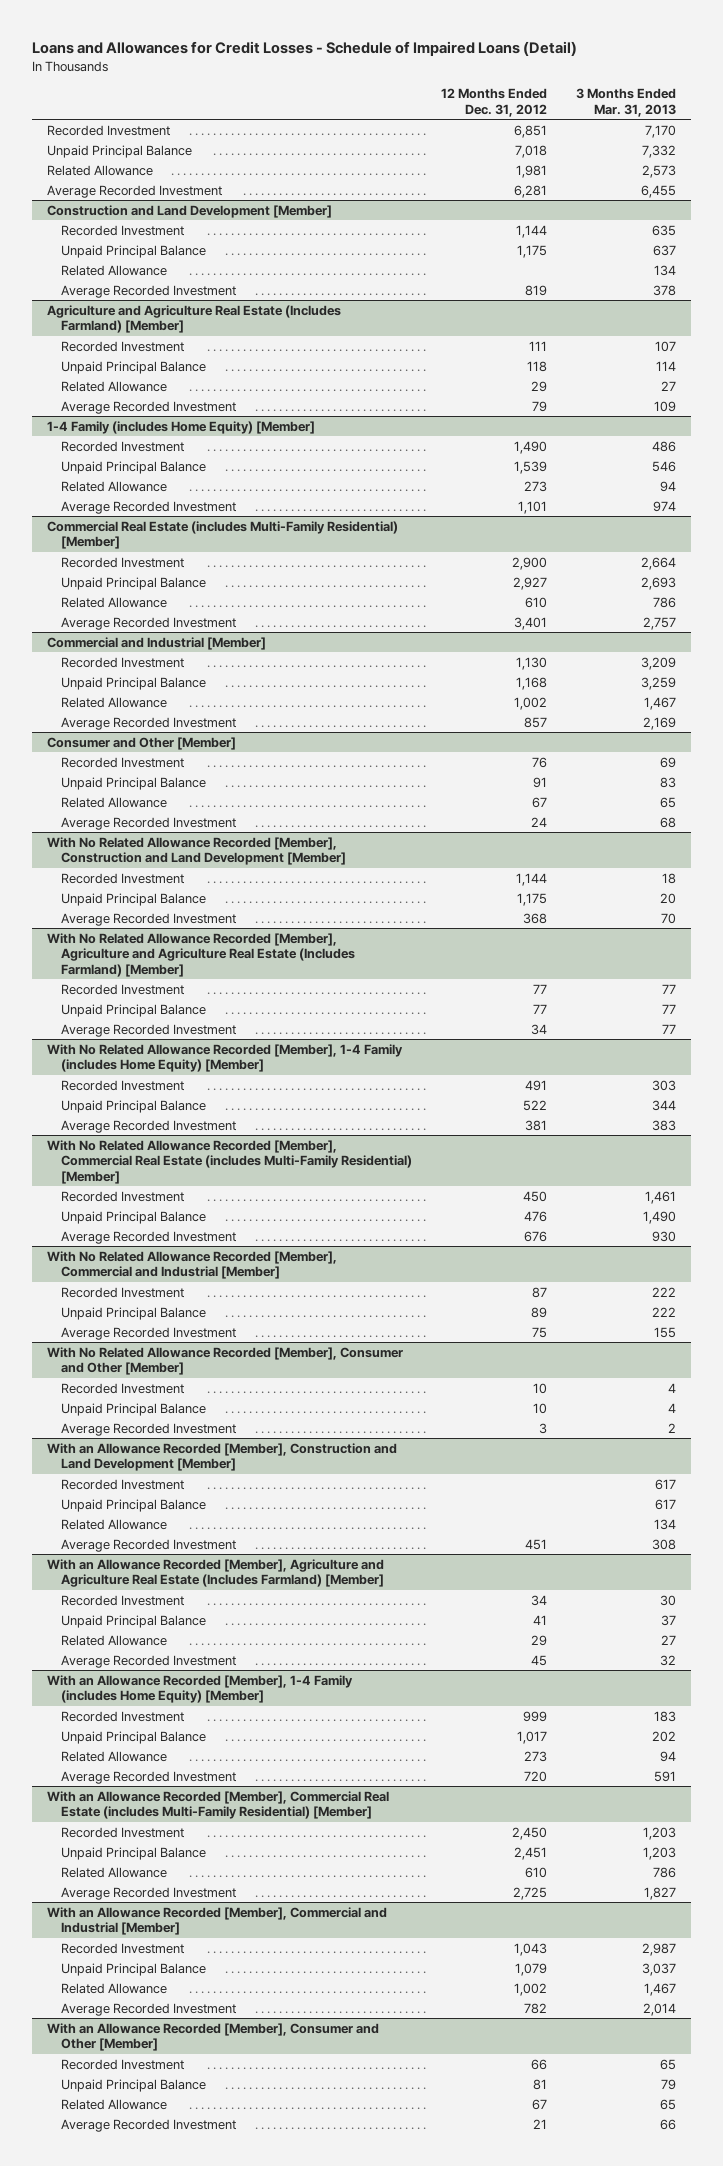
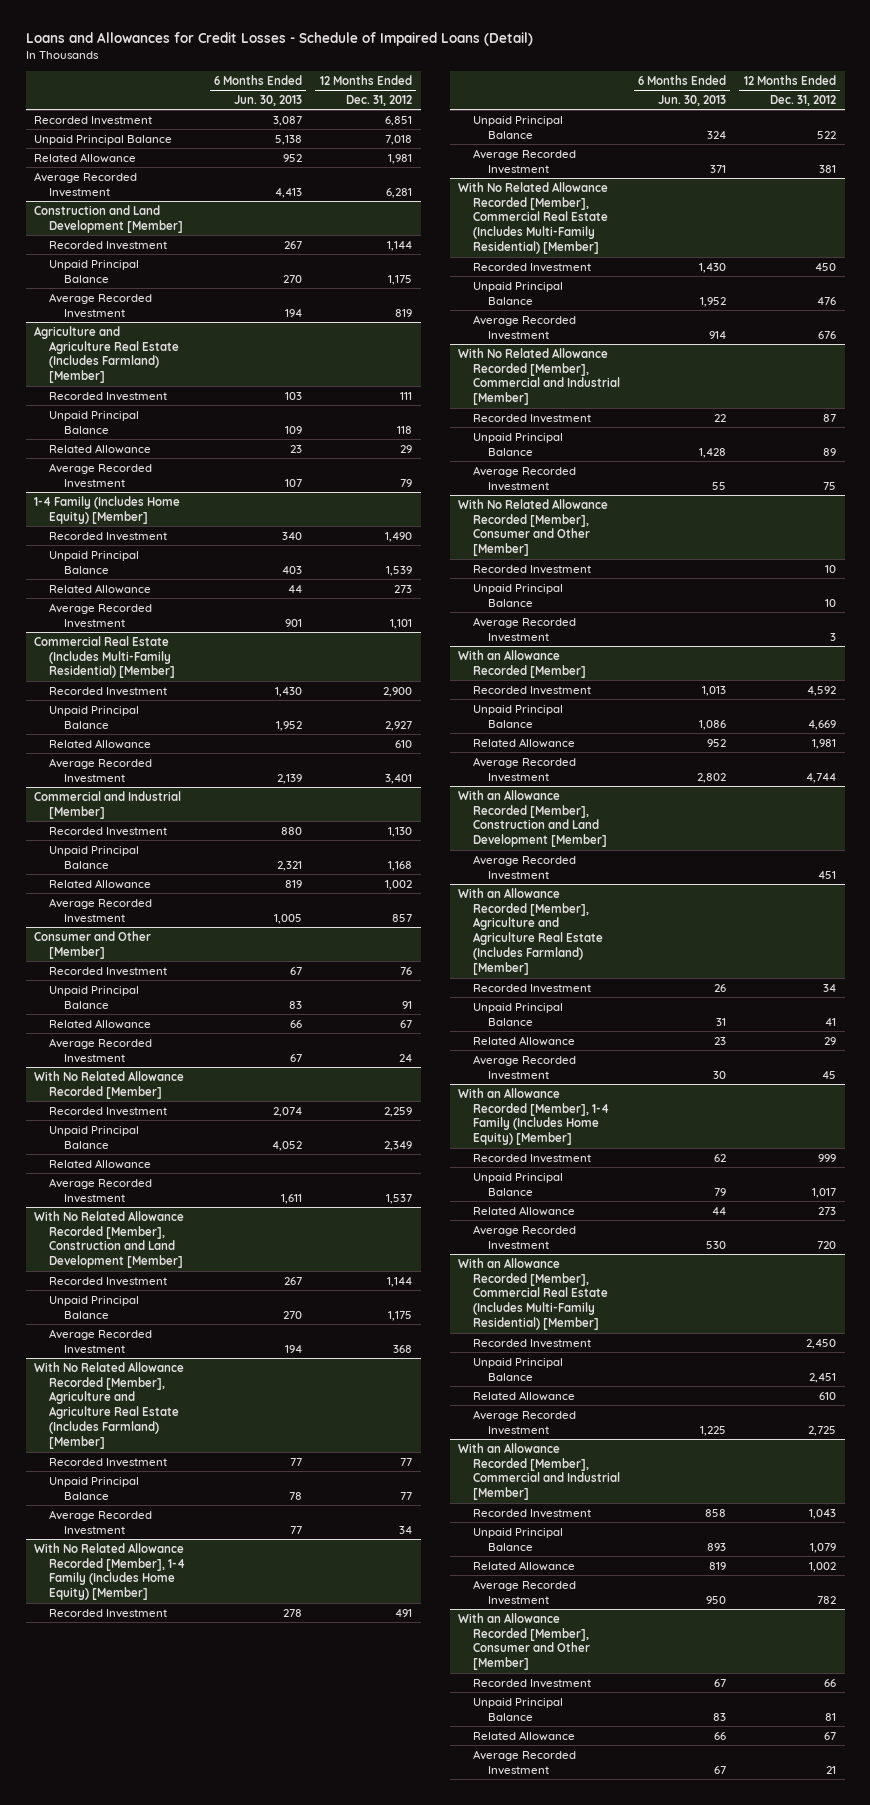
- | 12 Months Ended Dec. 31, 2012 | 3 Months Ended Mar. 31, 2013
+ | 6 Months Ended Jun. 30, 2013 | 12 Months Ended Dec. 31, 2012
@ Construction and Land Development [Member]
- Related Allowance | | 134
- 1-4 Family (includes Home Equity) [Member]
+ 1-4 Family (Includes Home Equity) [Member]
- Commercial Real Estate (includes Multi-Family Residential) [Member]
+ Commercial Real Estate (Includes Multi-Family Residential) [Member]
+ With No Related Allowance Recorded [Member]
+ Recorded Investment | 2,074 | 2,259
+ Unpaid Principal Balance | 4,052 | 2,349
+ Related Allowance
+ Average Recorded Investment | 1,611 | 1,537
- With No Related Allowance Recorded [Member], 1-4 Family (includes Home Equity) [Member]
+ With No Related Allowance Recorded [Member], 1-4 Family (Includes Home Equity) [Member]
- With No Related Allowance Recorded [Member], Commercial Real Estate (includes Multi-Family Residential) [Member]
+ With No Related Allowance Recorded [Member], Commercial Real Estate (Includes Multi-Family Residential) [Member]
+ With an Allowance Recorded [Member]
+ Recorded Investment | 1,013 | 4,592
+ Unpaid Principal Balance | 1,086 | 4,669
+ Related Allowance | 952 | 1,981
+ Average Recorded Investment | 2,802 | 4,744
@ With an Allowance Recorded [Member], Construction and Land Development [Member]
- Recorded Investment | | 617
- Unpaid Principal Balance | | 617
- Related Allowance | | 134
- With an Allowance Recorded [Member], 1-4 Family (includes Home Equity) [Member]
+ With an Allowance Recorded [Member], 1-4 Family (Includes Home Equity) [Member]
- With an Allowance Recorded [Member], Commercial Real Estate (includes Multi-Family Residential) [Member]
+ With an Allowance Recorded [Member], Commercial Real Estate (Includes Multi-Family Residential) [Member]

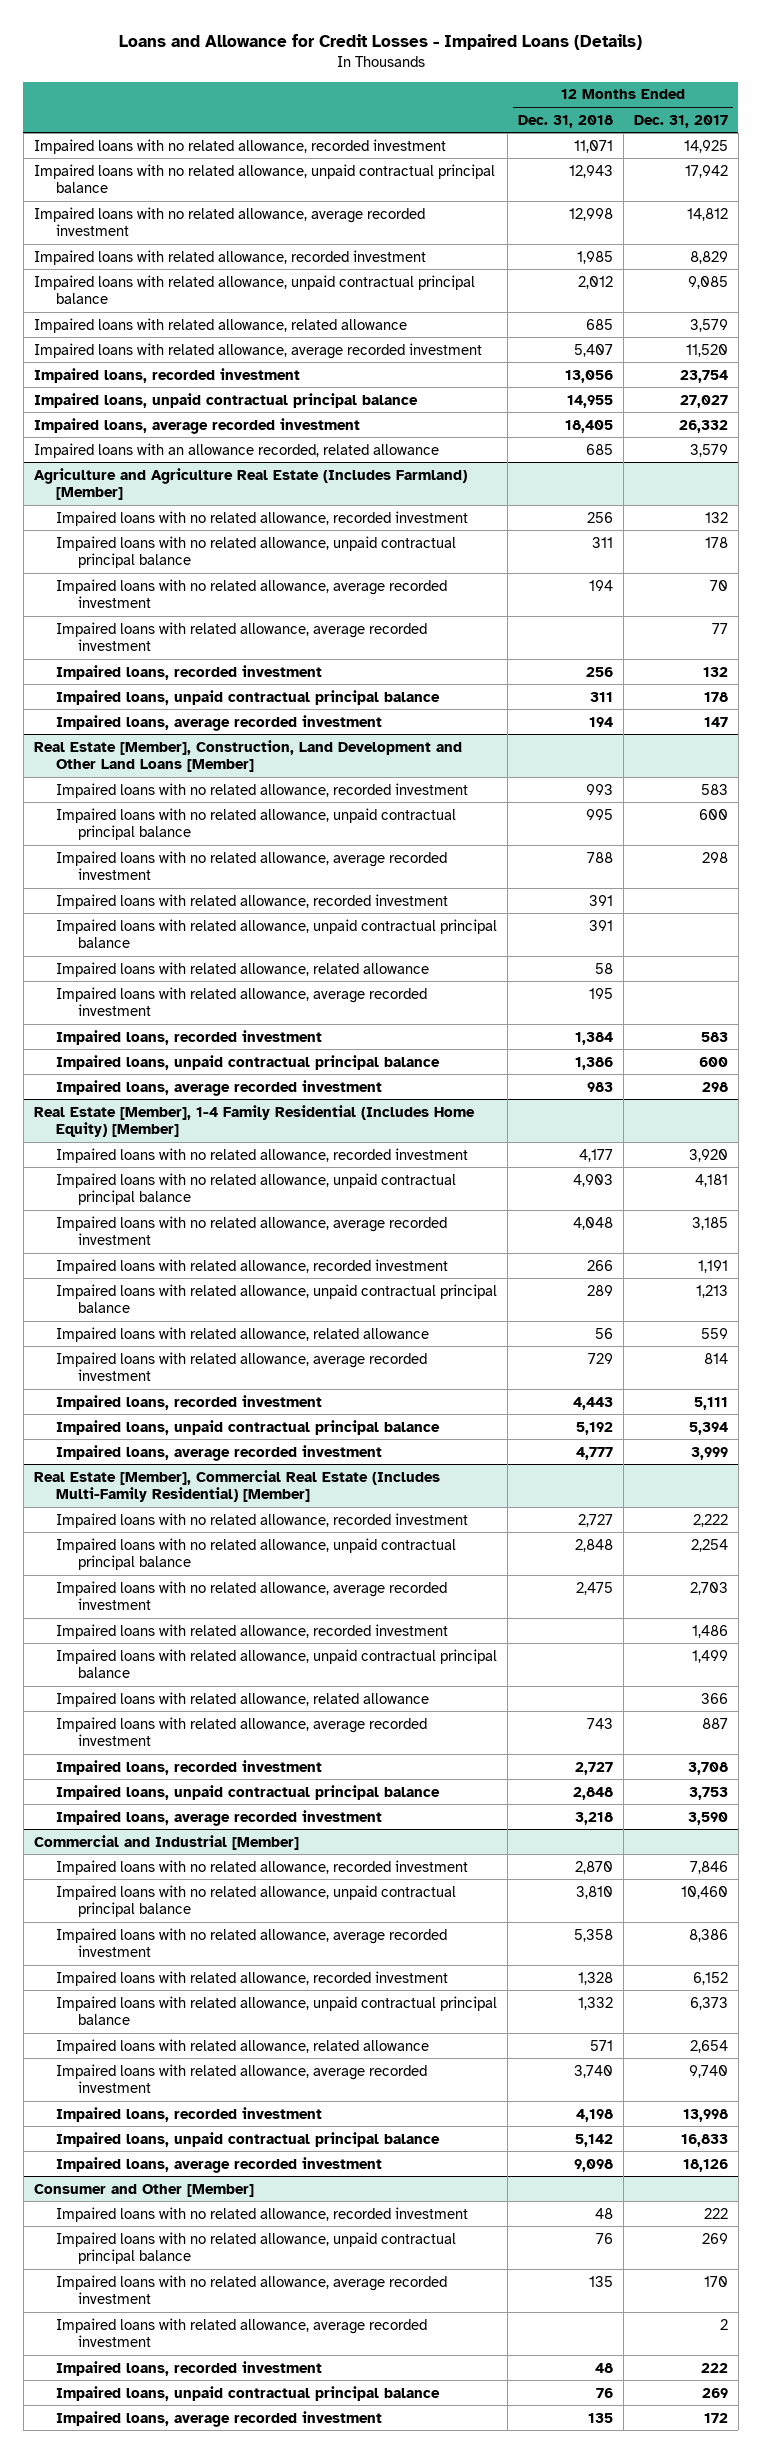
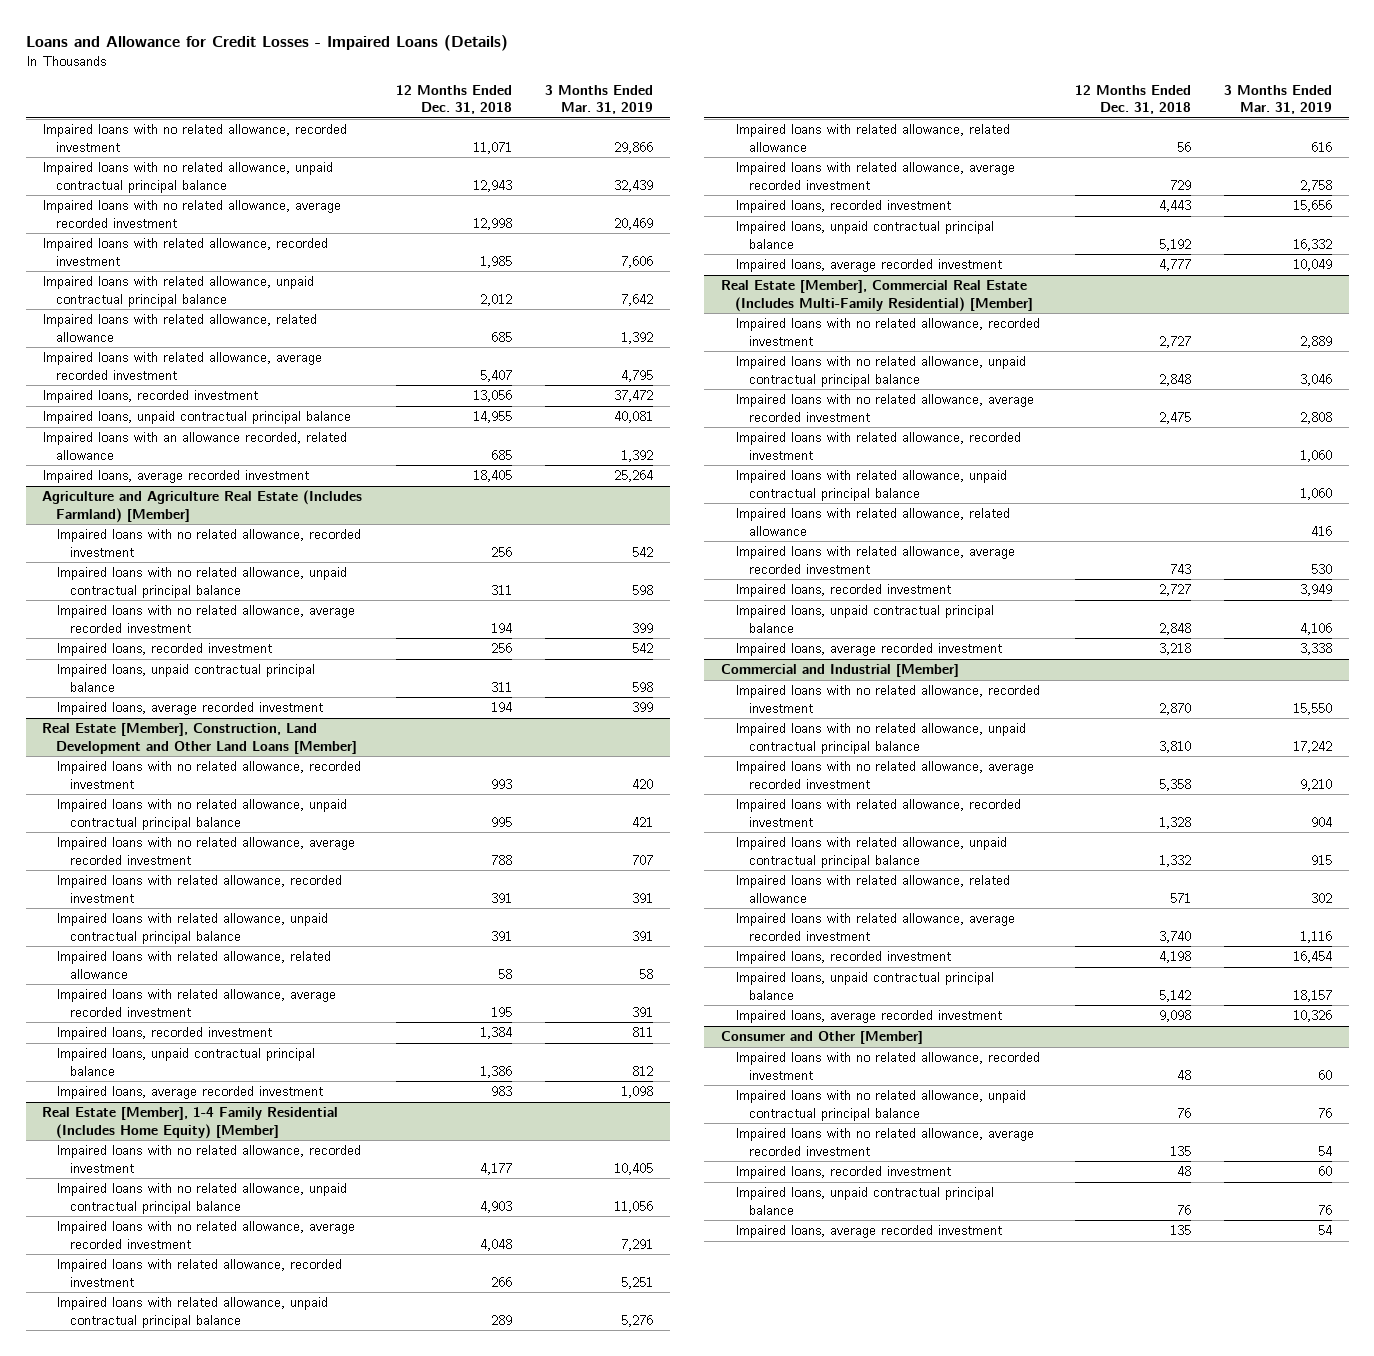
- | 12 Months Ended Dec. 31, 2018 | 12 Months Ended Dec. 31, 2017
+ | 12 Months Ended Dec. 31, 2018 | 3 Months Ended Mar. 31, 2019
moved down: Impaired loans, average recorded investment | 18,405 | 25,264
@ Agriculture and Agriculture Real Estate (Includes Farmland) [Member]
- Impaired loans with related allowance, average recorded investment | | 77
@ Consumer and Other [Member]
- Impaired loans with related allowance, average recorded investment | | 2

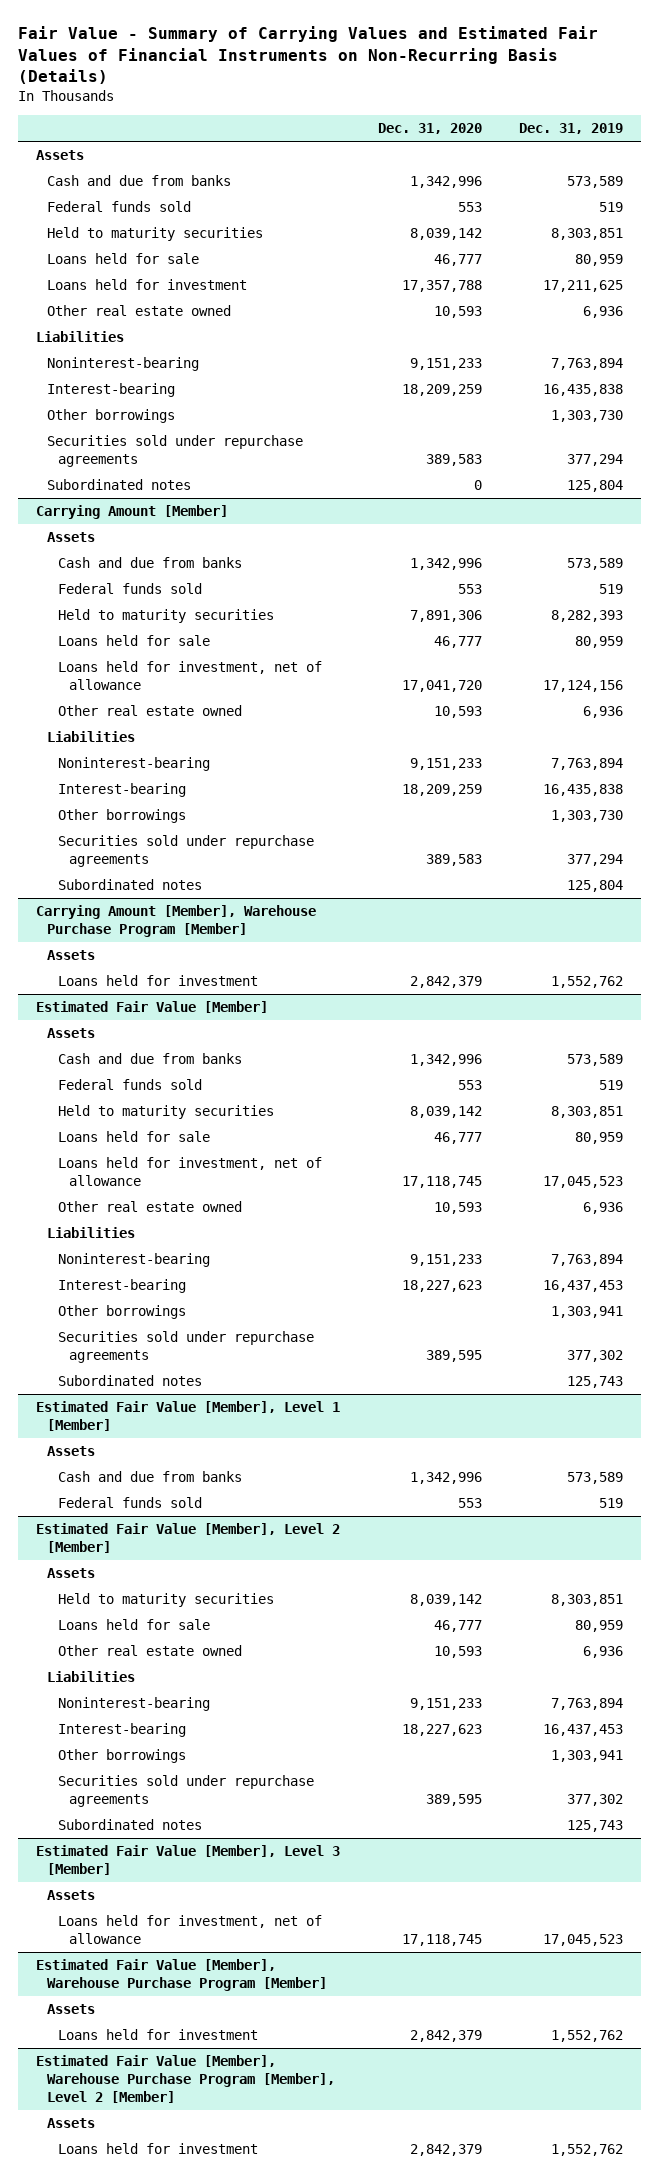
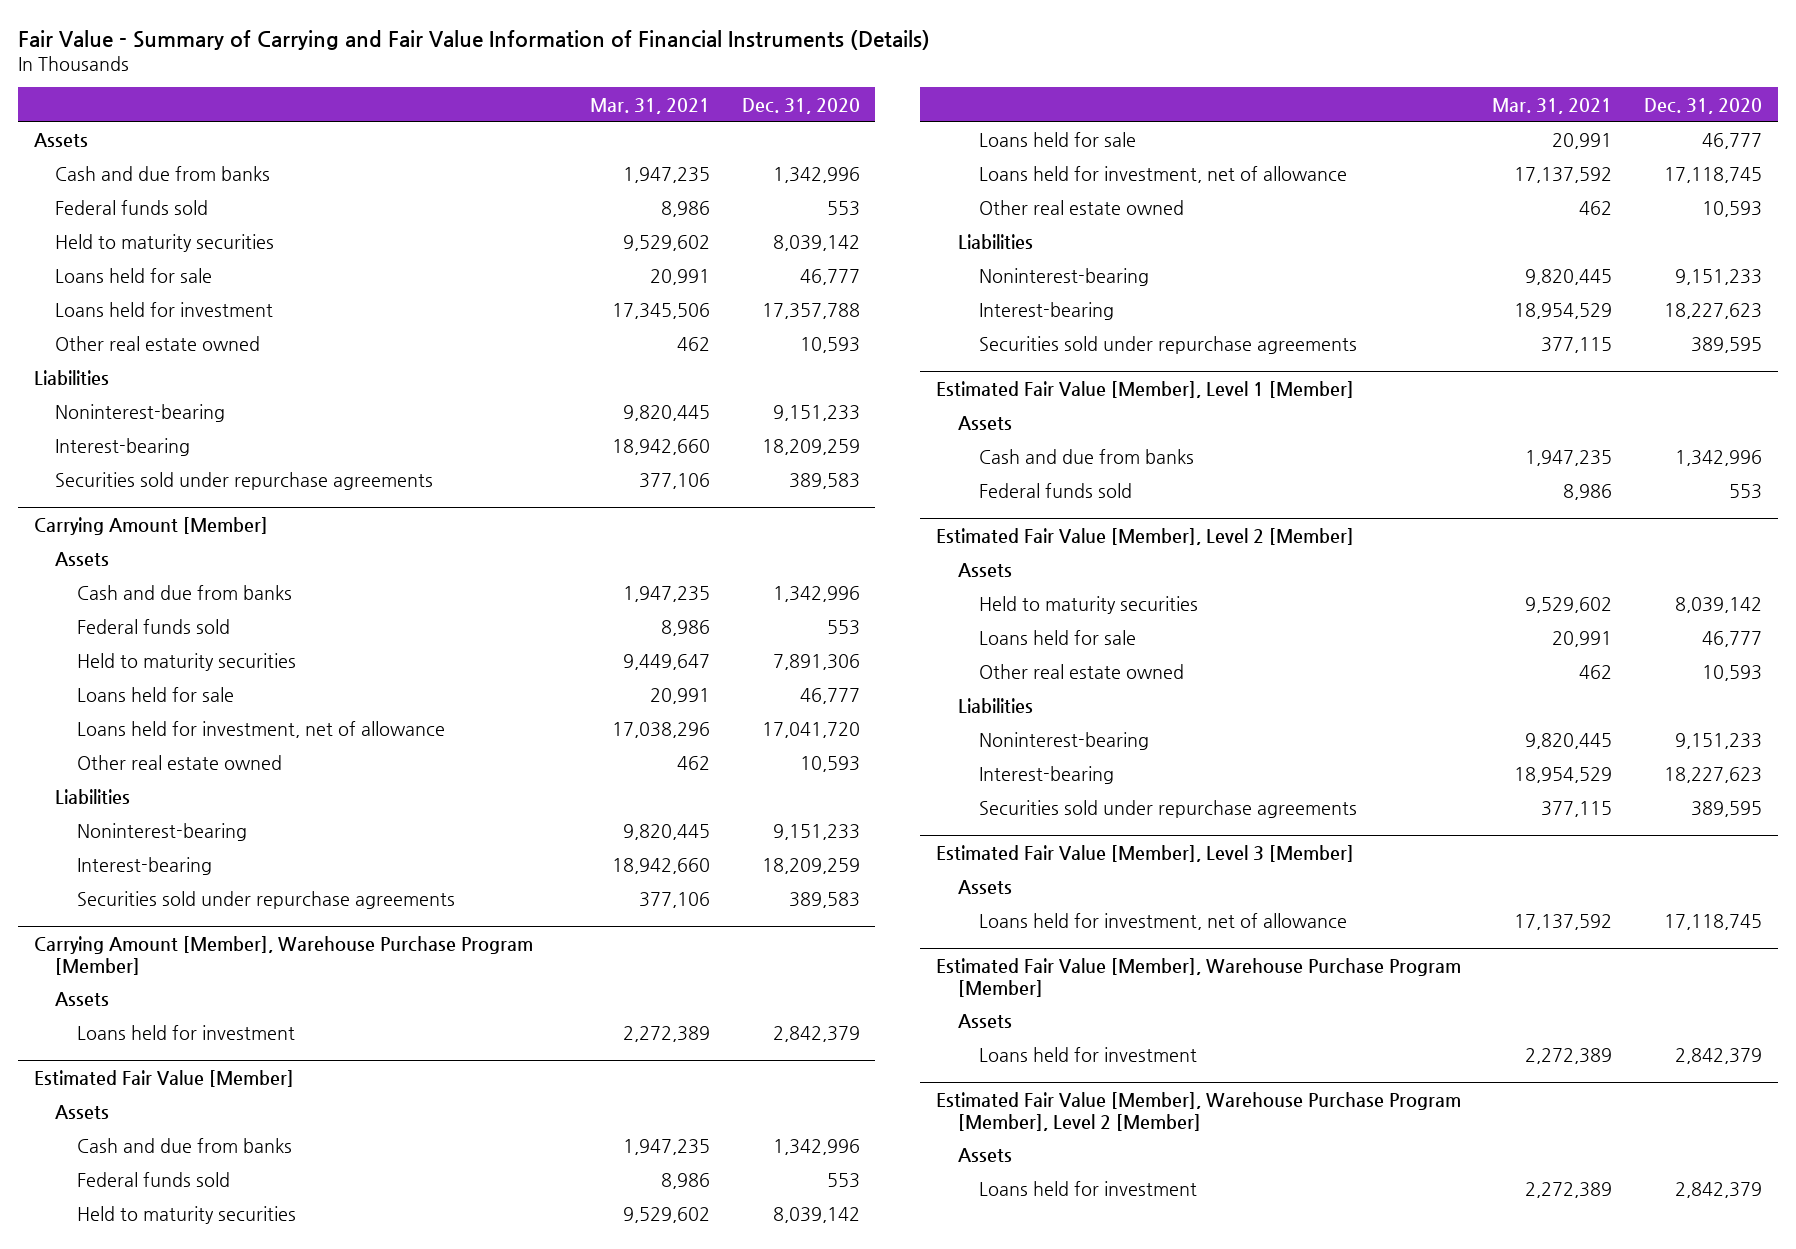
- Fair Value - Summary of Carrying Values and Estimated Fair Values of Financial Instruments on Non-Recurring Basis (Details)
+ Fair Value - Summary of Carrying and Fair Value Information of Financial Instruments (Details)
- | Dec. 31, 2020 | Dec. 31, 2019
+ | Mar. 31, 2021 | Dec. 31, 2020
- Other borrowings | | 1,303,730
- Subordinated notes | 0 | 125,804
@ Carrying Amount [Member]
- Other borrowings | | 1,303,730
- Subordinated notes | | 125,804
@ Estimated Fair Value [Member]
- Other borrowings | | 1,303,941
- Subordinated notes | | 125,743
@ Estimated Fair Value [Member], Level 2 [Member]
- Other borrowings | | 1,303,941
- Subordinated notes | | 125,743

